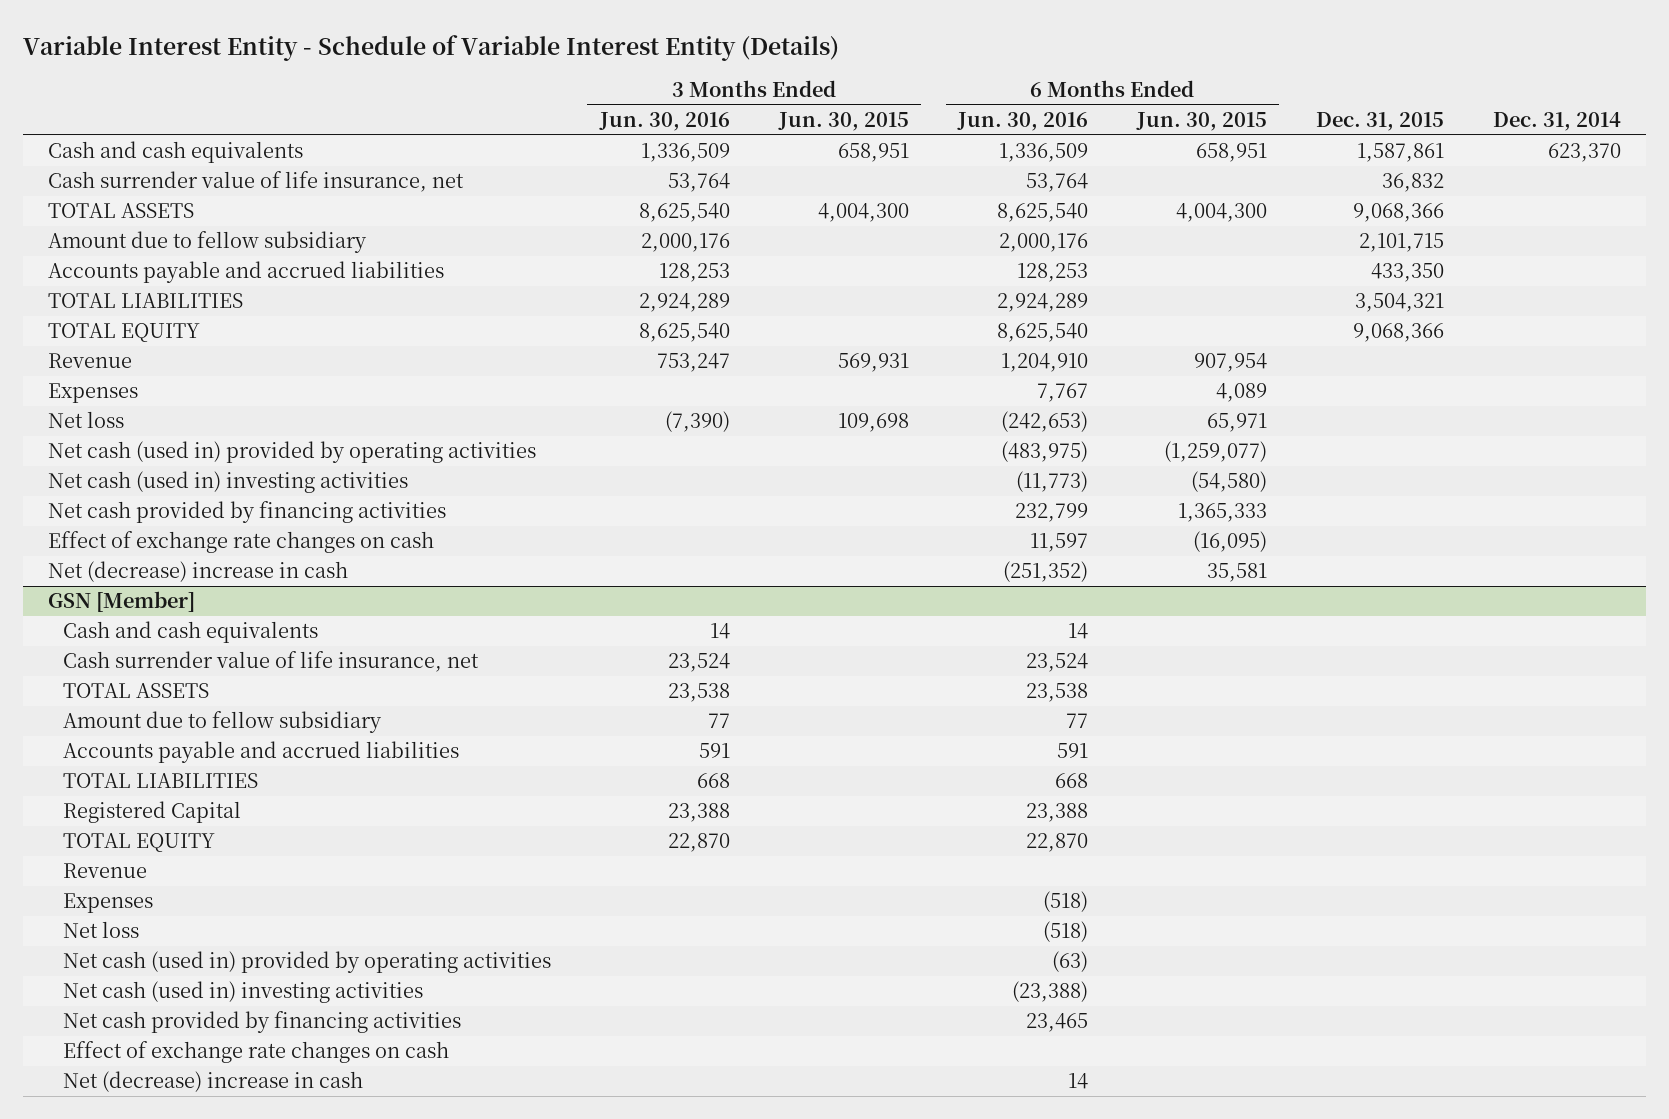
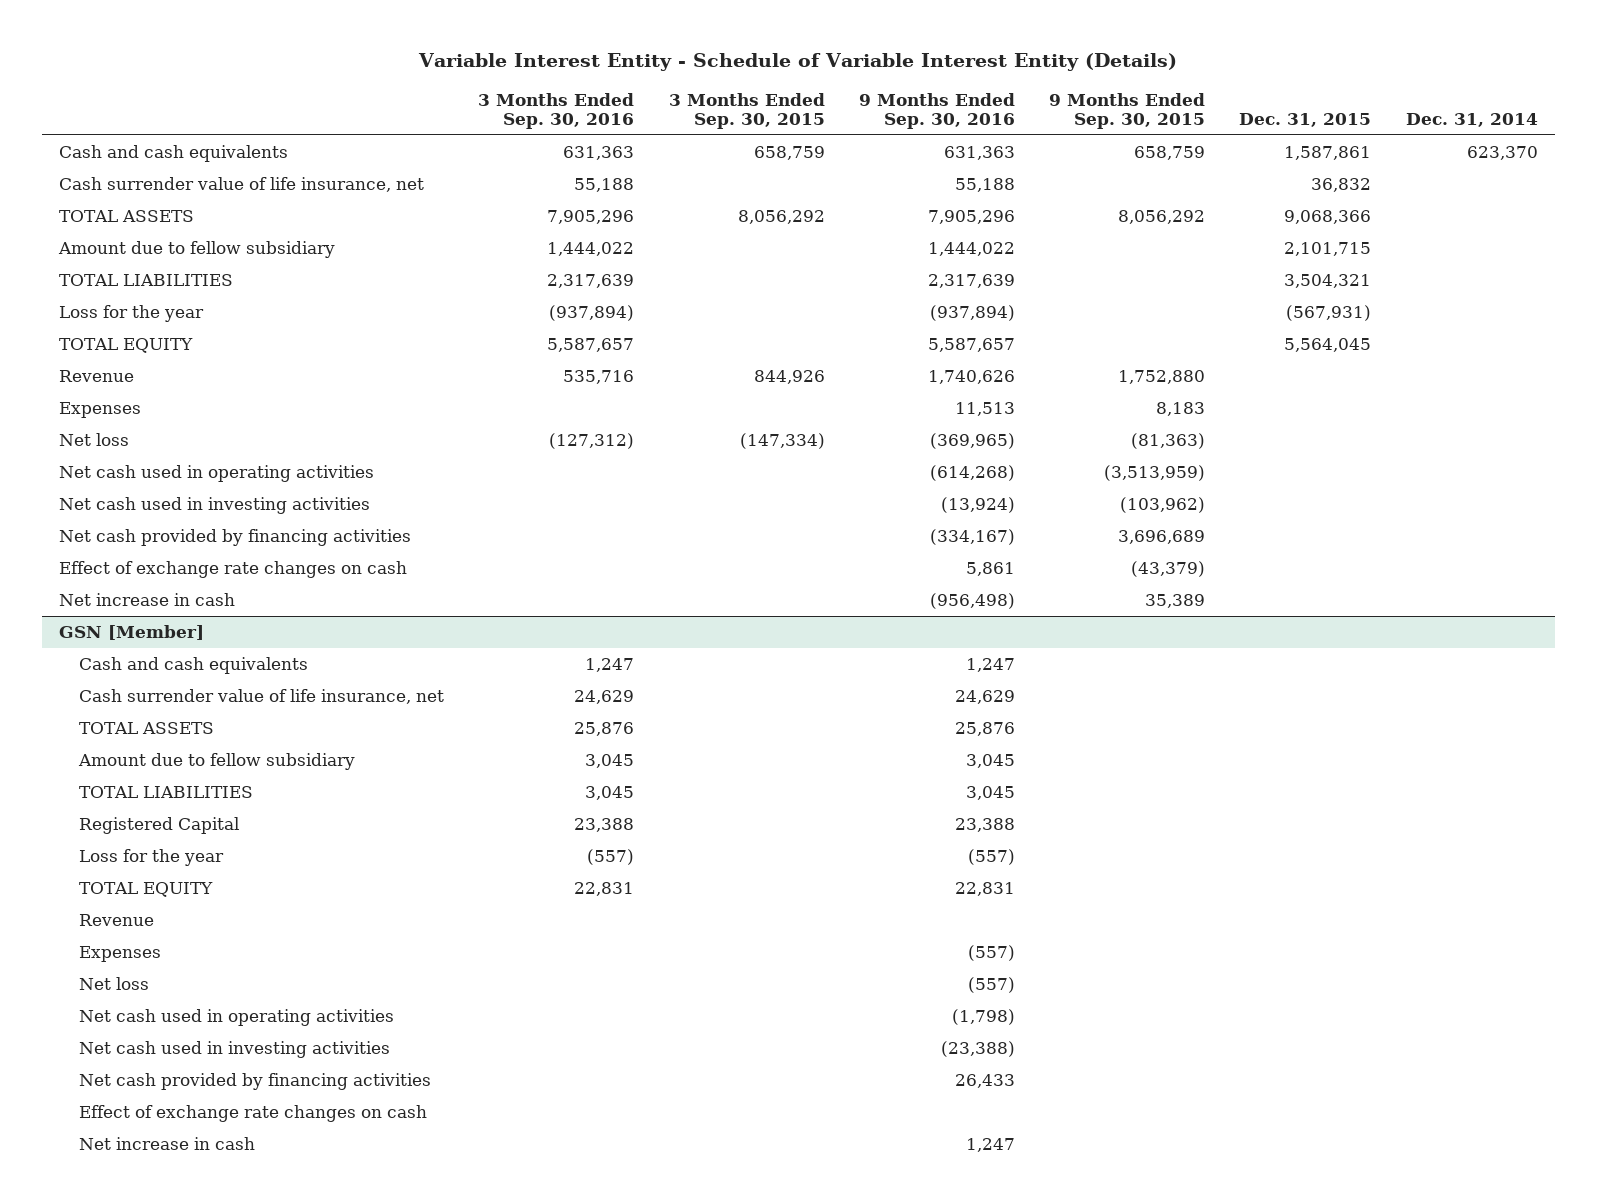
- | 3 Months Ended Jun. 30, 2016 | 3 Months Ended Jun. 30, 2015 | 6 Months Ended Jun. 30, 2016 | 6 Months Ended Jun. 30, 2015 | Dec. 31, 2015 | Dec. 31, 2014
+ | 3 Months Ended Sep. 30, 2016 | 3 Months Ended Sep. 30, 2015 | 9 Months Ended Sep. 30, 2016 | 9 Months Ended Sep. 30, 2015 | Dec. 31, 2015 | Dec. 31, 2014
- Accounts payable and accrued liabilities | 128,253 | | 128,253 | | 433,350 |
- TOTAL EQUITY | 8,625,540 | | 8,625,540 | | 9,068,366 |
+ Loss for the year | (937,894) | | (937,894) | | (567,931) |
+ TOTAL EQUITY | 5,587,657 | | 5,587,657 | | 5,564,045 |
- Net cash (used in) provided by operating activities | | | (483,975) | (1,259,077) | |
- Net cash (used in) investing activities | | | (11,773) | (54,580) | |
+ Net cash used in operating activities | | | (614,268) | (3,513,959) | |
+ Net cash used in investing activities | | | (13,924) | (103,962) | |
- Net (decrease) increase in cash | | | (251,352) | 35,581 | |
+ Net increase in cash | | | (956,498) | 35,389 | |
@ GSN [Member]
- Accounts payable and accrued liabilities | 591 | | 591 | | |
+ Loss for the year | (557) | | (557) | | |
- Net cash (used in) provided by operating activities | | | (63) | | |
- Net cash (used in) investing activities | | | (23,388) | | |
+ Net cash used in operating activities | | | (1,798) | | |
+ Net cash used in investing activities | | | (23,388) | | |
- Net (decrease) increase in cash | | | 14 | | |
+ Net increase in cash | | | 1,247 | | |

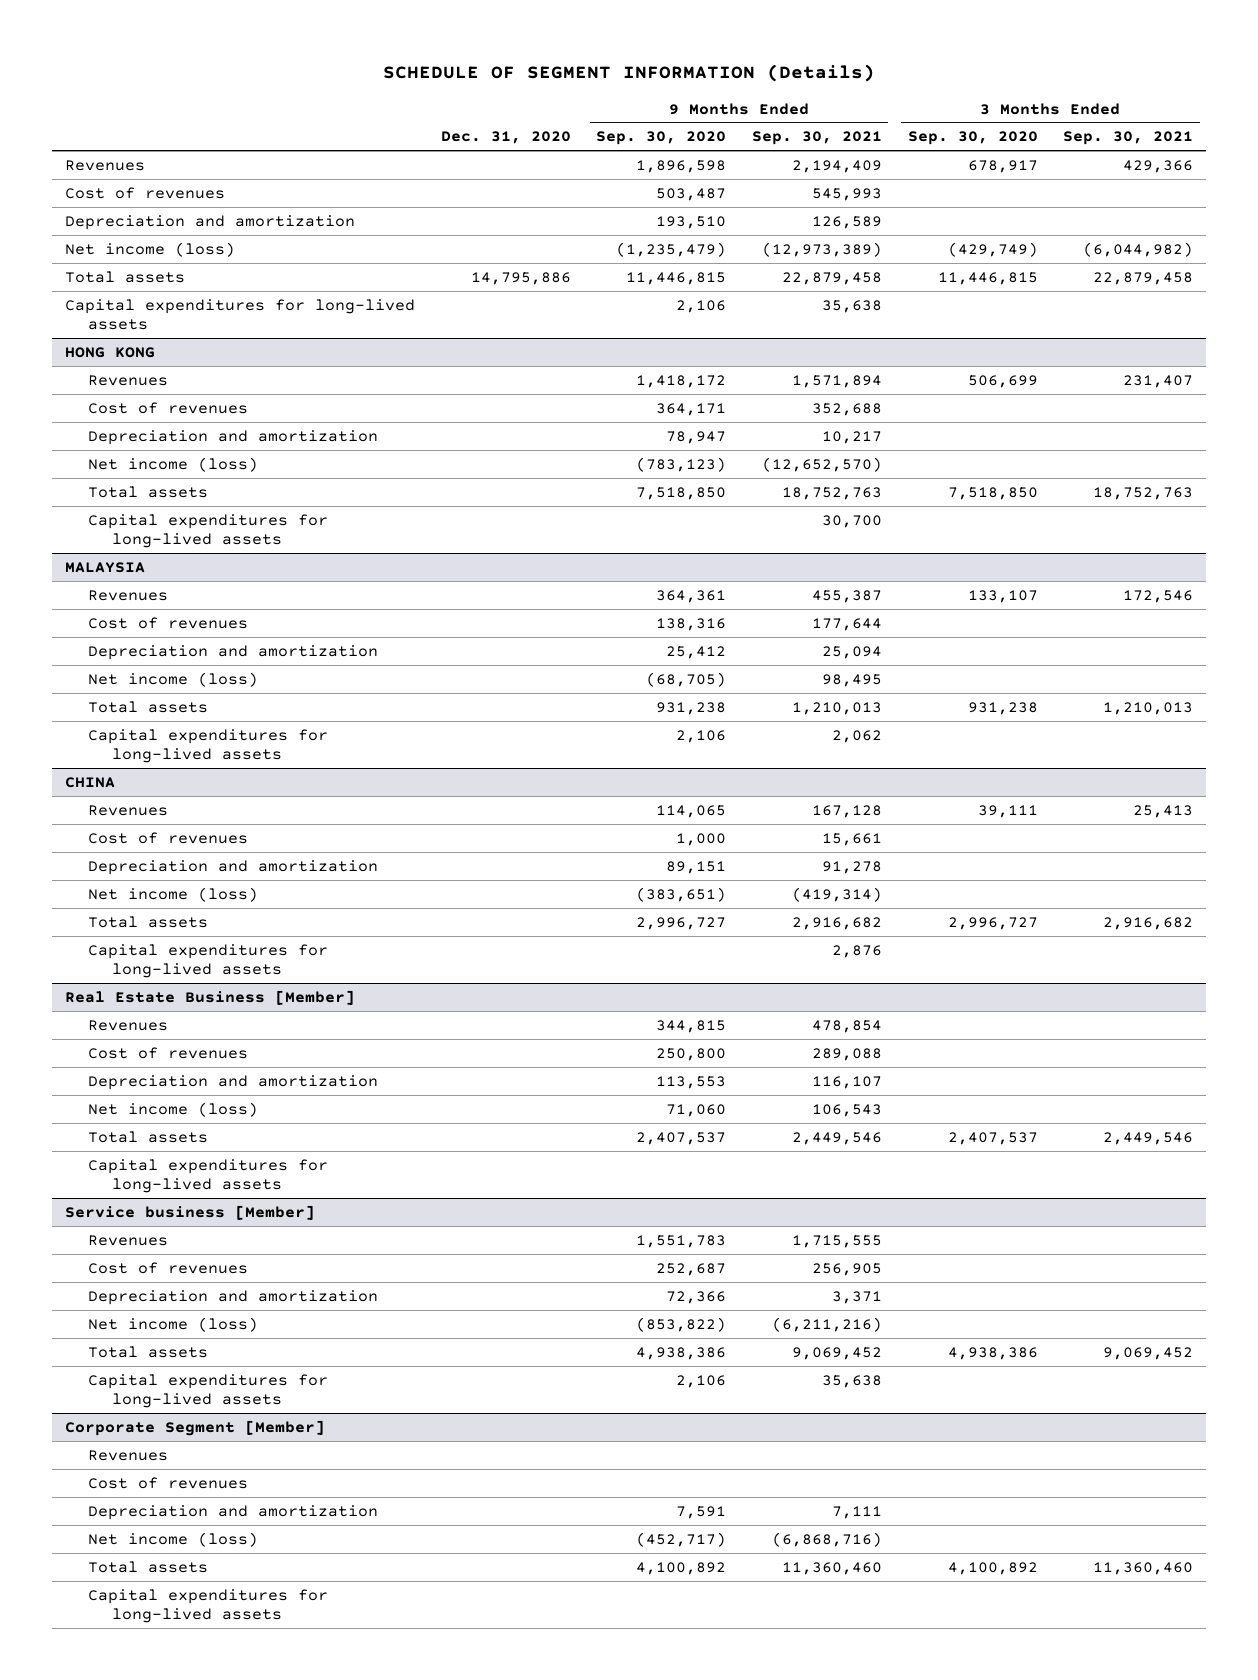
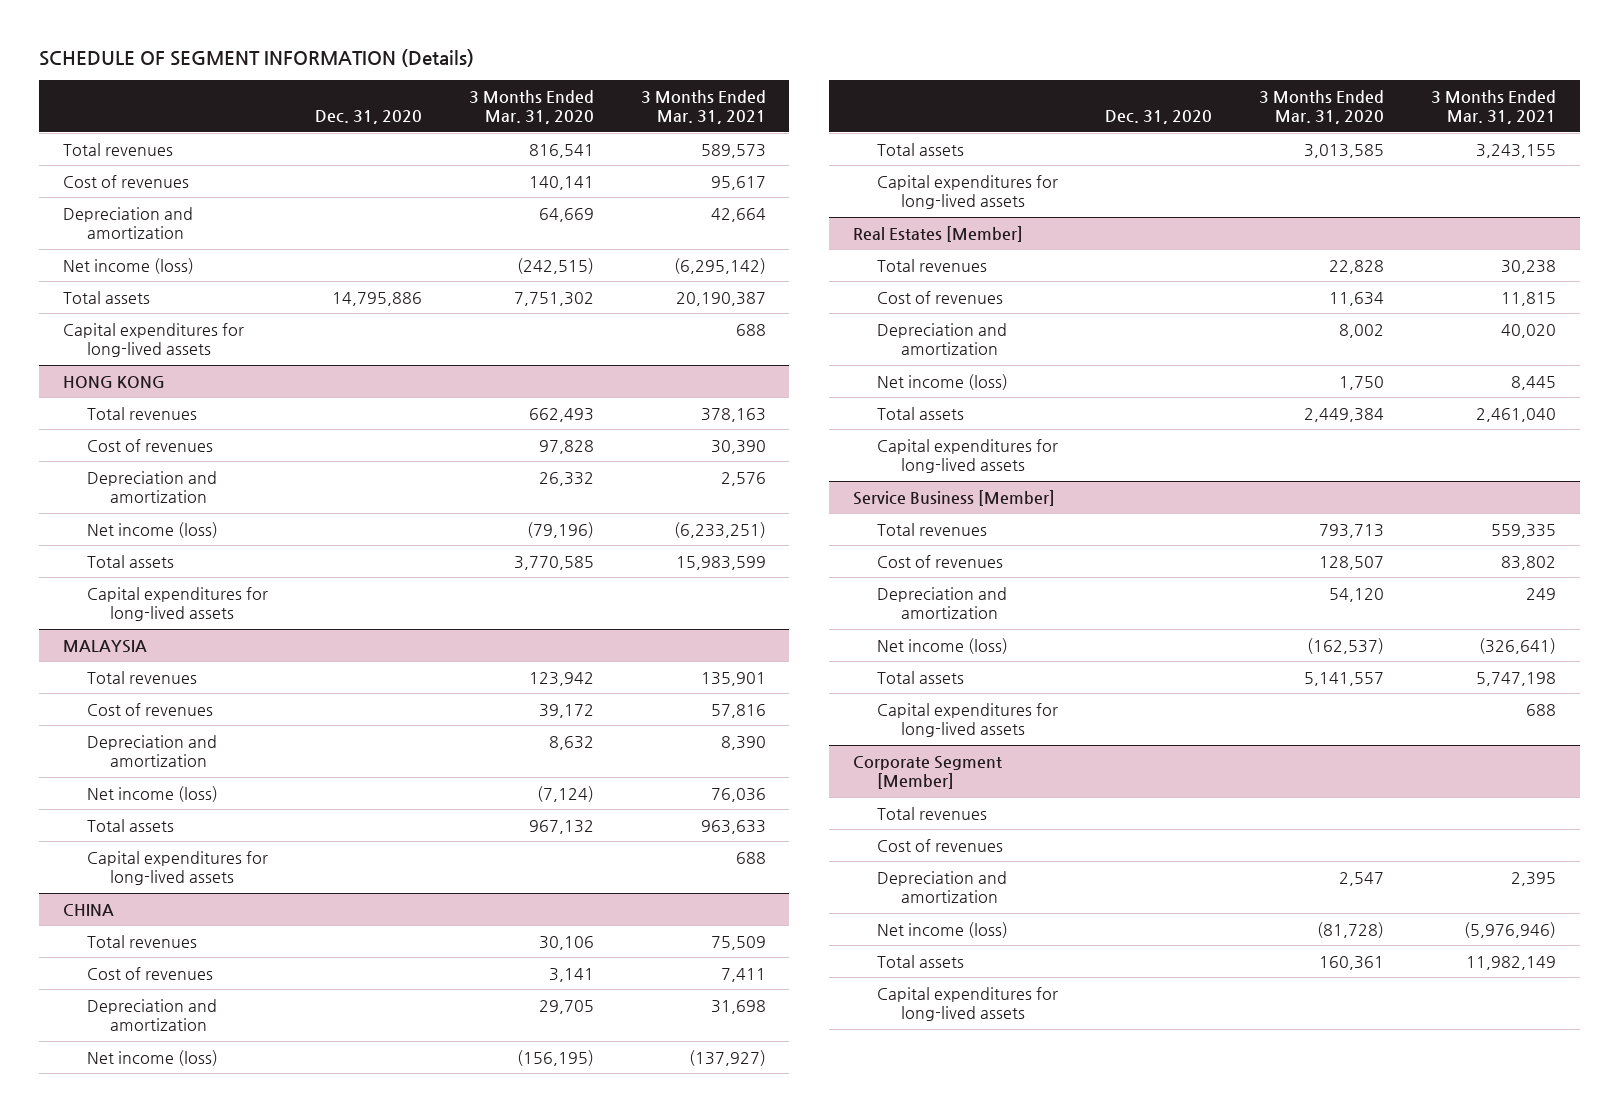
- | Dec. 31, 2020 | 9 Months Ended Sep. 30, 2020 | 9 Months Ended Sep. 30, 2021 | 3 Months Ended Sep. 30, 2020 | 3 Months Ended Sep. 30, 2021
+ | Dec. 31, 2020 | 3 Months Ended Mar. 31, 2020 | 3 Months Ended Mar. 31, 2021
- Revenues | | 1,896,598 | 2,194,409 | 678,917 | 429,366
+ Total revenues | | 816,541 | 589,573
@ HONG KONG
- Revenues | | 1,418,172 | 1,571,894 | 506,699 | 231,407
+ Total revenues | | 662,493 | 378,163
@ MALAYSIA
- Revenues | | 364,361 | 455,387 | 133,107 | 172,546
+ Total revenues | | 123,942 | 135,901
@ CHINA
- Revenues | | 114,065 | 167,128 | 39,111 | 25,413
+ Total revenues | | 30,106 | 75,509
- Real Estate Business [Member]
- Revenues | | 344,815 | 478,854 | |
+ Real Estates [Member]
+ Total revenues | | 22,828 | 30,238
- Service business [Member]
- Revenues | | 1,551,783 | 1,715,555 | |
+ Service Business [Member]
+ Total revenues | | 793,713 | 559,335
@ Corporate Segment [Member]
- Revenues
+ Total revenues

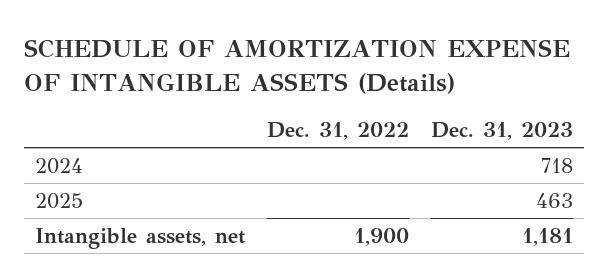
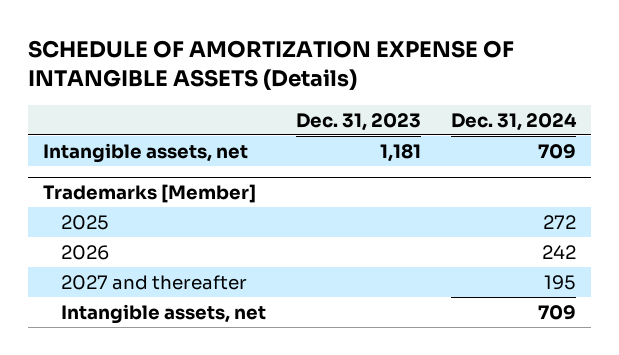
- | Dec. 31, 2022 | Dec. 31, 2023
+ | Dec. 31, 2023 | Dec. 31, 2024
- 2024 | | 718
- 2025 | | 463
+ Trademarks [Member]
+ 2025 | | 272
+ 2026 | | 242
+ 2027 and thereafter | | 195
+ Intangible assets, net | | 709

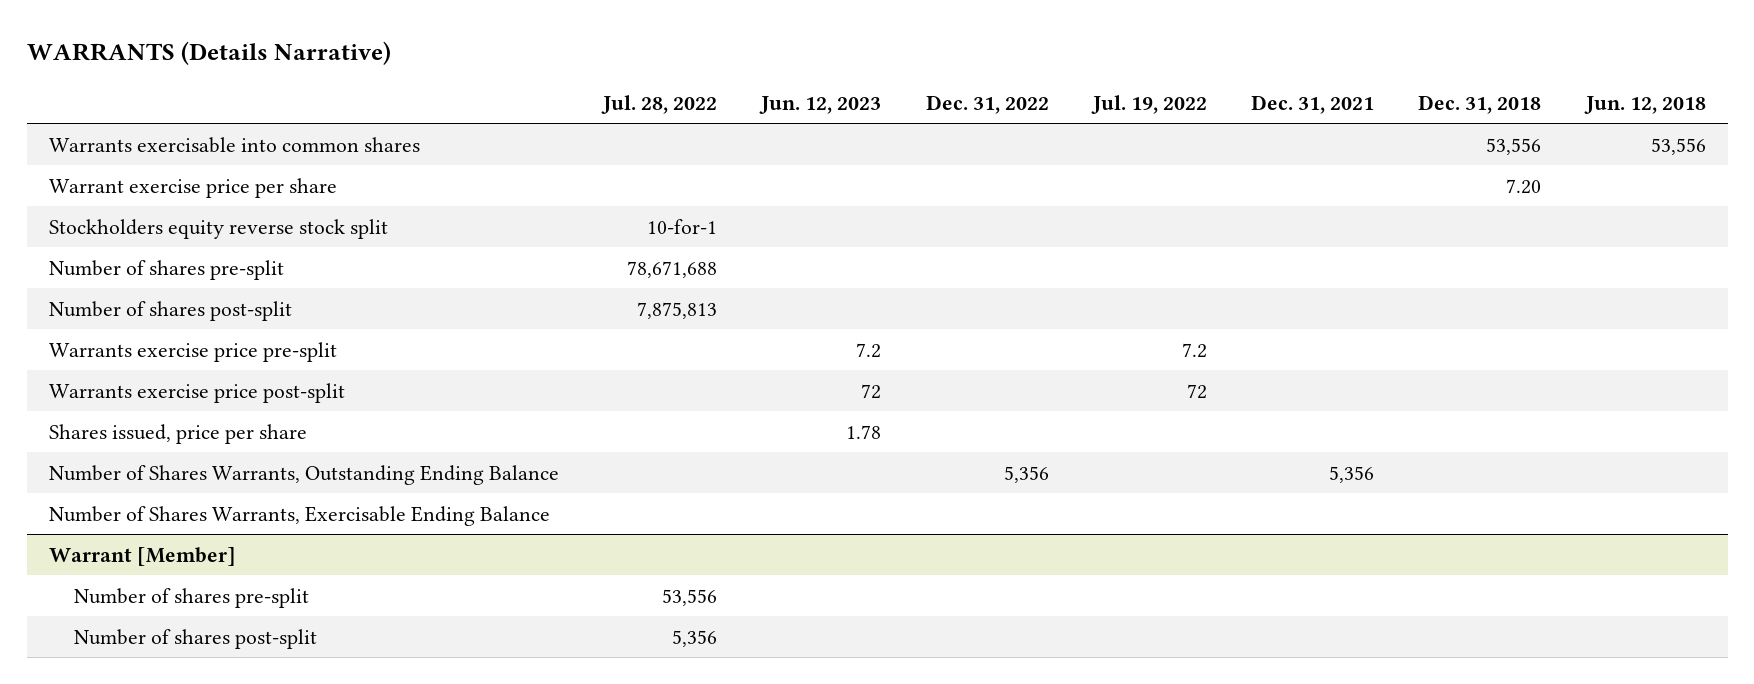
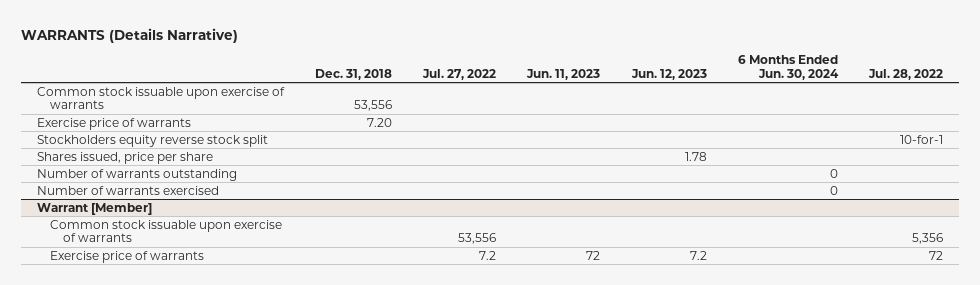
- | Jul. 28, 2022 | Jun. 12, 2023 | Dec. 31, 2022 | Jul. 19, 2022 | Dec. 31, 2021 | Dec. 31, 2018 | Jun. 12, 2018
+ | Dec. 31, 2018 | Jul. 27, 2022 | Jun. 11, 2023 | Jun. 12, 2023 | 6 Months Ended Jun. 30, 2024 | Jul. 28, 2022
- Warrants exercisable into common shares | | | | | | 53,556 | 53,556
- Warrant exercise price per share | | | | | | 7.20 |
+ Common stock issuable upon exercise of warrants | 53,556 | | | | |
+ Exercise price of warrants | 7.20 | | | | |
- Number of shares pre-split | 78,671,688 | | | | | |
- Number of shares post-split | 7,875,813 | | | | | |
- Warrants exercise price pre-split | | 7.2 | | 7.2 | | |
- Warrants exercise price post-split | | 72 | | 72 | | |
- Number of Shares Warrants, Outstanding Ending Balance | | | 5,356 | | 5,356 | |
- Number of Shares Warrants, Exercisable Ending Balance
+ Number of warrants outstanding | | | | | 0 |
+ Number of warrants exercised | | | | | 0 |
@ Warrant [Member]
- Number of shares pre-split | 53,556 | | | | | |
- Number of shares post-split | 5,356 | | | | | |
+ Common stock issuable upon exercise of warrants | | 53,556 | | | | 5,356
+ Exercise price of warrants | | 7.2 | 72 | 7.2 | | 72

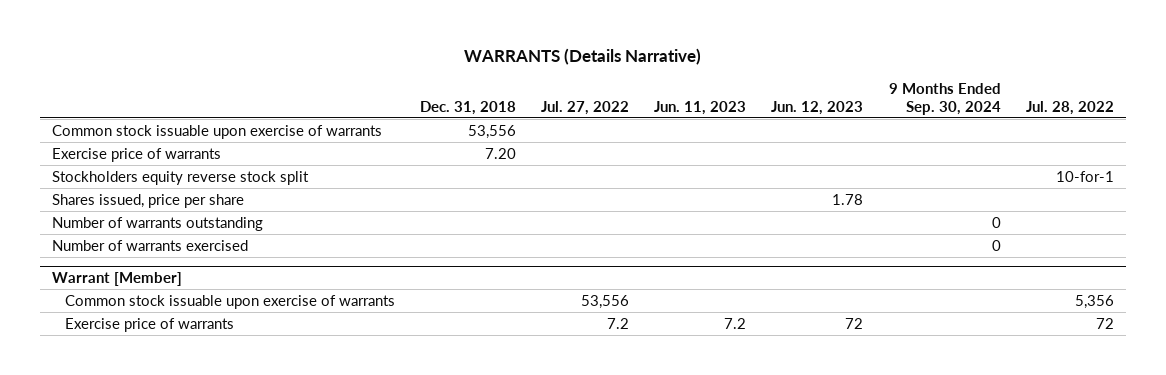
- | Dec. 31, 2018 | Jul. 27, 2022 | Jun. 11, 2023 | Jun. 12, 2023 | 6 Months Ended Jun. 30, 2024 | Jul. 28, 2022
+ | Dec. 31, 2018 | Jul. 27, 2022 | Jun. 11, 2023 | Jun. 12, 2023 | 9 Months Ended Sep. 30, 2024 | Jul. 28, 2022
@ Warrant [Member]
- Exercise price of warrants | | 7.2 | 72 | 7.2 | | 72
+ Exercise price of warrants | | 7.2 | 7.2 | 72 | | 72

